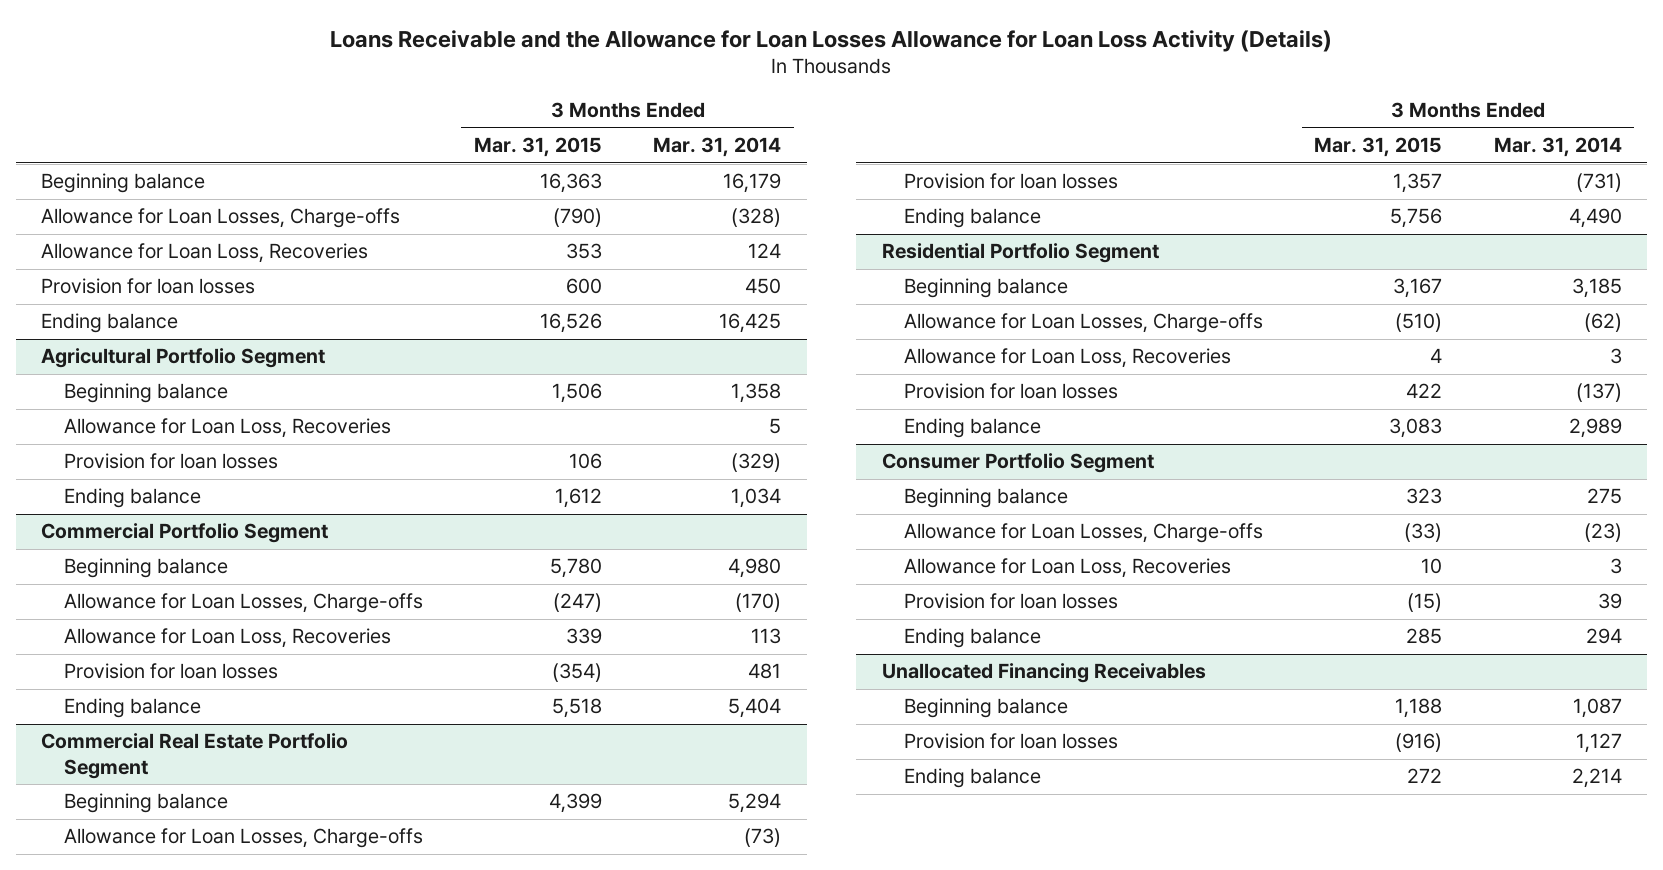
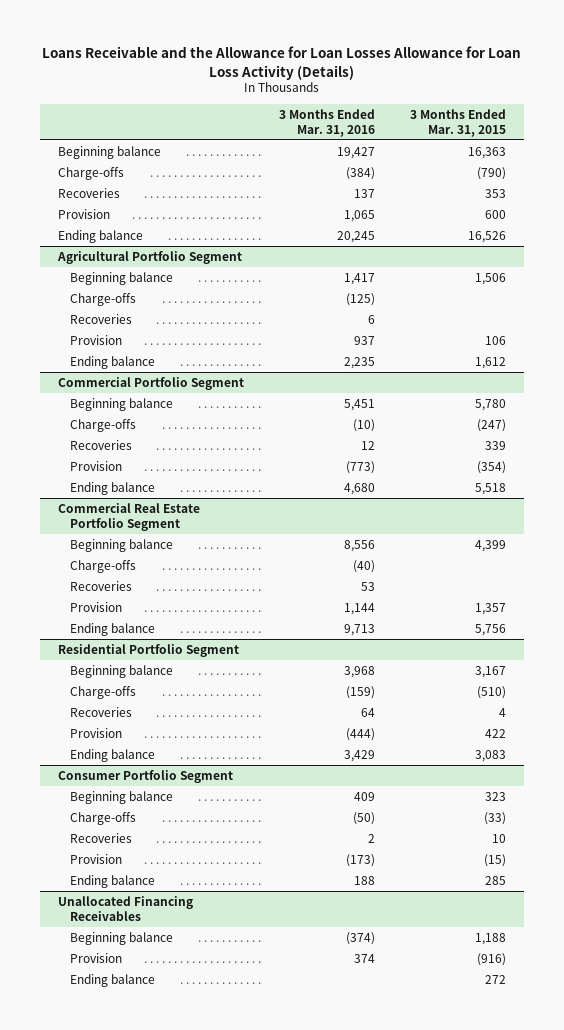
- | 3 Months Ended Mar. 31, 2015 | 3 Months Ended Mar. 31, 2014
+ | 3 Months Ended Mar. 31, 2016 | 3 Months Ended Mar. 31, 2015
- Allowance for Loan Losses, Charge-offs | (790) | (328)
- Allowance for Loan Loss, Recoveries | 353 | 124
- Provision for loan losses | 600 | 450
+ Charge-offs | (384) | (790)
+ Recoveries | 137 | 353
+ Provision | 1,065 | 600
@ Agricultural Portfolio Segment
- Allowance for Loan Loss, Recoveries | | 5
- Provision for loan losses | 106 | (329)
+ Charge-offs | (125) |
+ Recoveries | 6 |
+ Provision | 937 | 106
@ Commercial Portfolio Segment
- Allowance for Loan Losses, Charge-offs | (247) | (170)
- Allowance for Loan Loss, Recoveries | 339 | 113
- Provision for loan losses | (354) | 481
+ Charge-offs | (10) | (247)
+ Recoveries | 12 | 339
+ Provision | (773) | (354)
@ Commercial Real Estate Portfolio Segment
- Allowance for Loan Losses, Charge-offs | | (73)
- Provision for loan losses | 1,357 | (731)
+ Charge-offs | (40) |
+ Recoveries | 53 |
+ Provision | 1,144 | 1,357
@ Residential Portfolio Segment
- Allowance for Loan Losses, Charge-offs | (510) | (62)
- Allowance for Loan Loss, Recoveries | 4 | 3
- Provision for loan losses | 422 | (137)
+ Charge-offs | (159) | (510)
+ Recoveries | 64 | 4
+ Provision | (444) | 422
@ Consumer Portfolio Segment
- Allowance for Loan Losses, Charge-offs | (33) | (23)
- Allowance for Loan Loss, Recoveries | 10 | 3
- Provision for loan losses | (15) | 39
+ Charge-offs | (50) | (33)
+ Recoveries | 2 | 10
+ Provision | (173) | (15)
@ Unallocated Financing Receivables
- Provision for loan losses | (916) | 1,127
+ Provision | 374 | (916)

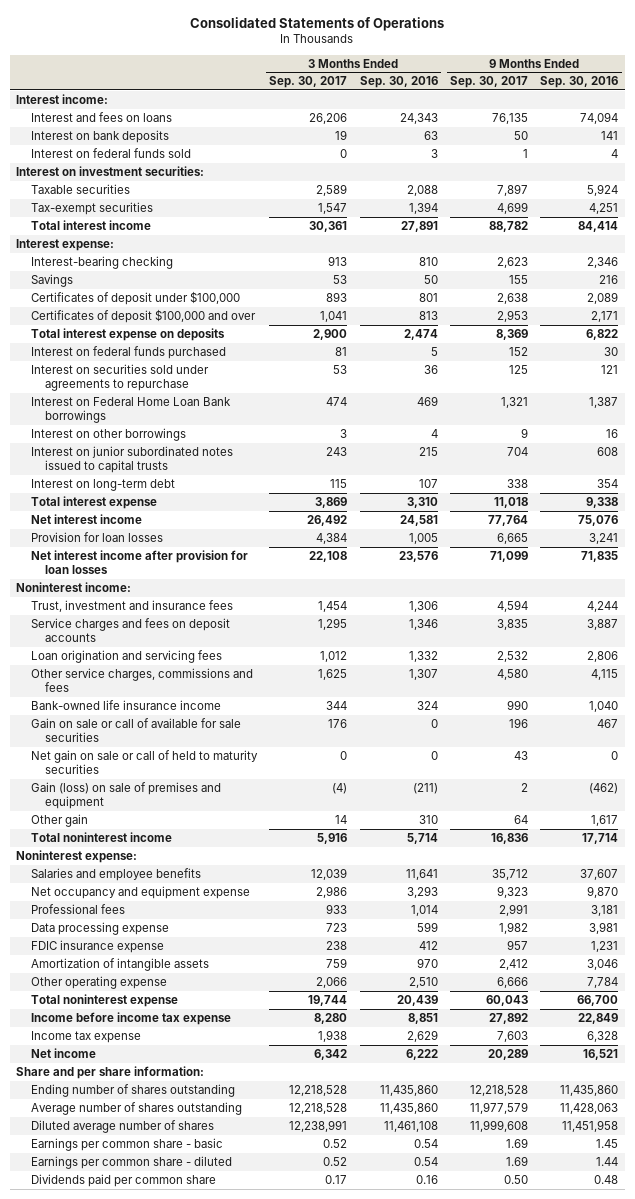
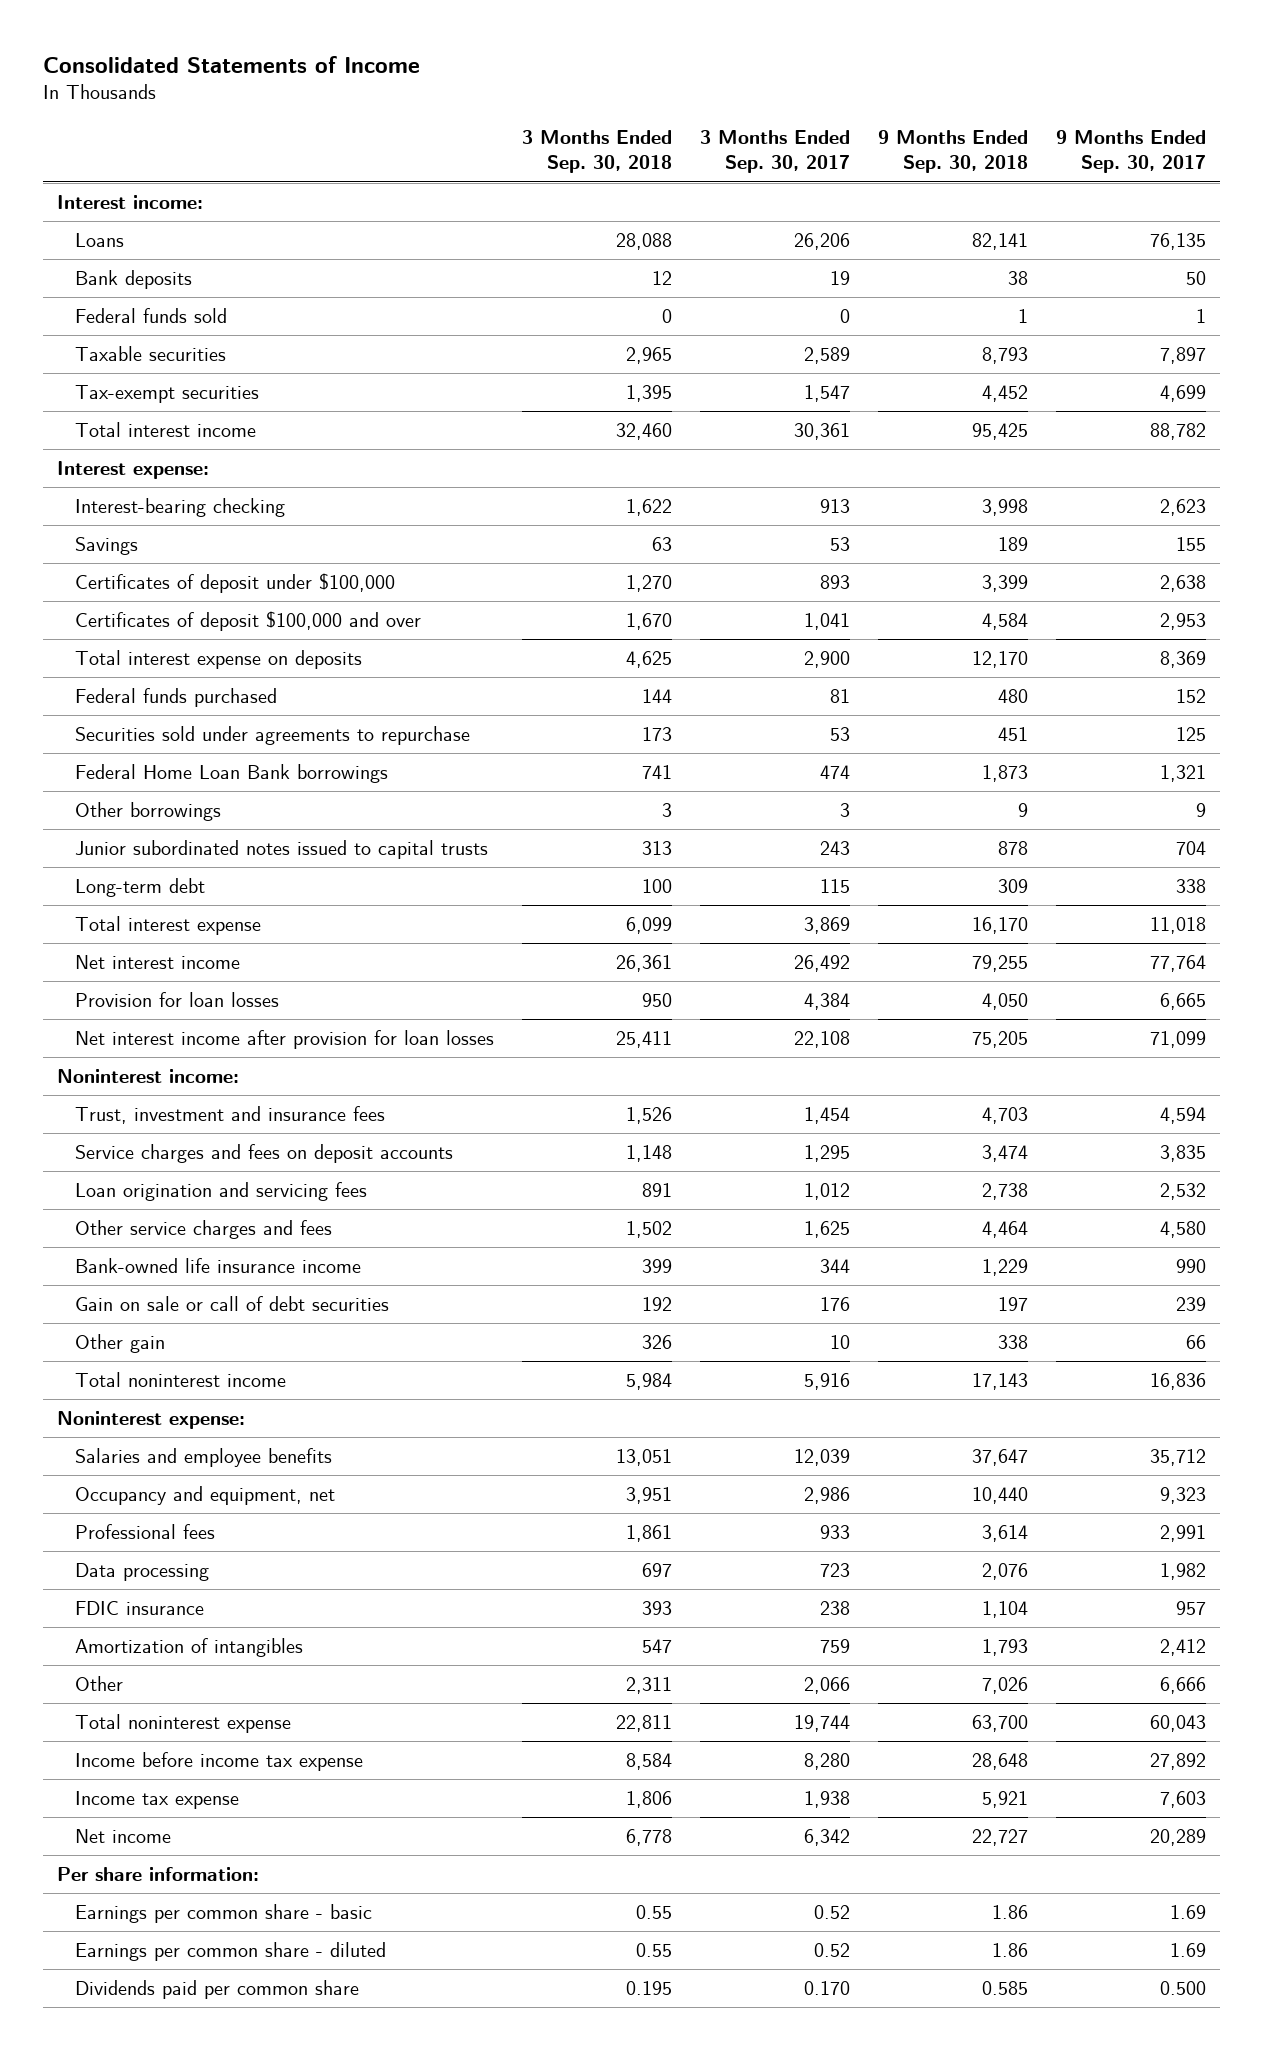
- Consolidated Statements of Operations
+ Consolidated Statements of Income
- | 3 Months Ended Sep. 30, 2017 | 3 Months Ended Sep. 30, 2016 | 9 Months Ended Sep. 30, 2017 | 9 Months Ended Sep. 30, 2016
+ | 3 Months Ended Sep. 30, 2018 | 3 Months Ended Sep. 30, 2017 | 9 Months Ended Sep. 30, 2018 | 9 Months Ended Sep. 30, 2017
- Interest and fees on loans | 26,206 | 24,343 | 76,135 | 74,094
- Interest on bank deposits | 19 | 63 | 50 | 141
- Interest on federal funds sold | 0 | 3 | 1 | 4
- Interest on investment securities:
+ Loans | 28,088 | 26,206 | 82,141 | 76,135
+ Bank deposits | 12 | 19 | 38 | 50
+ Federal funds sold | 0 | 0 | 1 | 1
- Interest on federal funds purchased | 81 | 5 | 152 | 30
- Interest on securities sold under agreements to repurchase | 53 | 36 | 125 | 121
- Interest on Federal Home Loan Bank borrowings | 474 | 469 | 1,321 | 1,387
- Interest on other borrowings | 3 | 4 | 9 | 16
- Interest on junior subordinated notes issued to capital trusts | 243 | 215 | 704 | 608
- Interest on long-term debt | 115 | 107 | 338 | 354
+ Federal funds purchased | 144 | 81 | 480 | 152
+ Securities sold under agreements to repurchase | 173 | 53 | 451 | 125
+ Federal Home Loan Bank borrowings | 741 | 474 | 1,873 | 1,321
+ Other borrowings | 3 | 3 | 9 | 9
+ Junior subordinated notes issued to capital trusts | 313 | 243 | 878 | 704
+ Long-term debt | 100 | 115 | 309 | 338
- Other service charges, commissions and fees | 1,625 | 1,307 | 4,580 | 4,115
+ Other service charges and fees | 1,502 | 1,625 | 4,464 | 4,580
- Gain on sale or call of available for sale securities | 176 | 0 | 196 | 467
- Net gain on sale or call of held to maturity securities | 0 | 0 | 43 | 0
- Gain (loss) on sale of premises and equipment | (4) | (211) | 2 | (462)
- Other gain | 14 | 310 | 64 | 1,617
+ Gain on sale or call of debt securities | 192 | 176 | 197 | 239
+ Other gain | 326 | 10 | 338 | 66
- Net occupancy and equipment expense | 2,986 | 3,293 | 9,323 | 9,870
+ Occupancy and equipment, net | 3,951 | 2,986 | 10,440 | 9,323
- Data processing expense | 723 | 599 | 1,982 | 3,981
- FDIC insurance expense | 238 | 412 | 957 | 1,231
- Amortization of intangible assets | 759 | 970 | 2,412 | 3,046
- Other operating expense | 2,066 | 2,510 | 6,666 | 7,784
+ Data processing | 697 | 723 | 2,076 | 1,982
+ FDIC insurance | 393 | 238 | 1,104 | 957
+ Amortization of intangibles | 547 | 759 | 1,793 | 2,412
+ Other | 2,311 | 2,066 | 7,026 | 6,666
- Share and per share information:
- Ending number of shares outstanding | 12,218,528 | 11,435,860 | 12,218,528 | 11,435,860
- Average number of shares outstanding | 12,218,528 | 11,435,860 | 11,977,579 | 11,428,063
- Diluted average number of shares | 12,238,991 | 11,461,108 | 11,999,608 | 11,451,958
+ Per share information:
- Dividends paid per common share | 0.17 | 0.16 | 0.50 | 0.48
+ Dividends paid per common share | 0.195 | 0.170 | 0.585 | 0.500

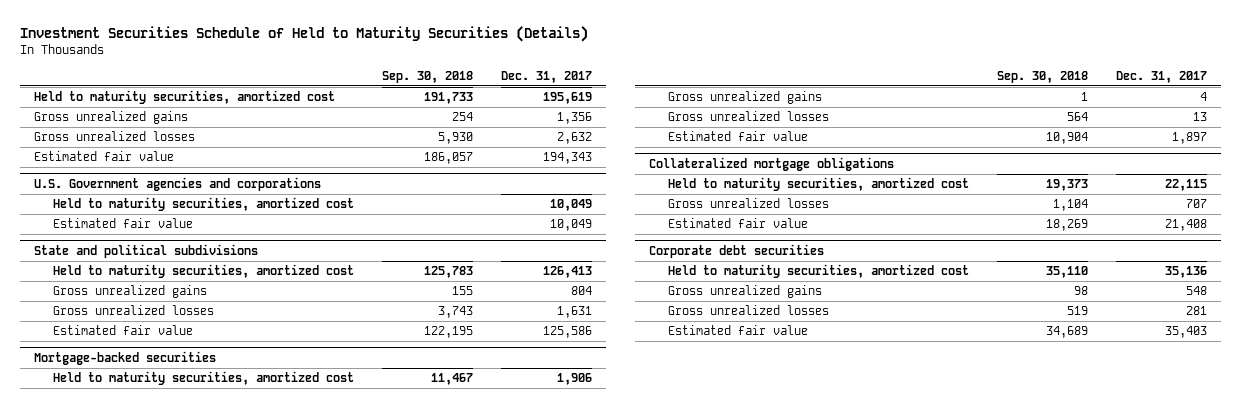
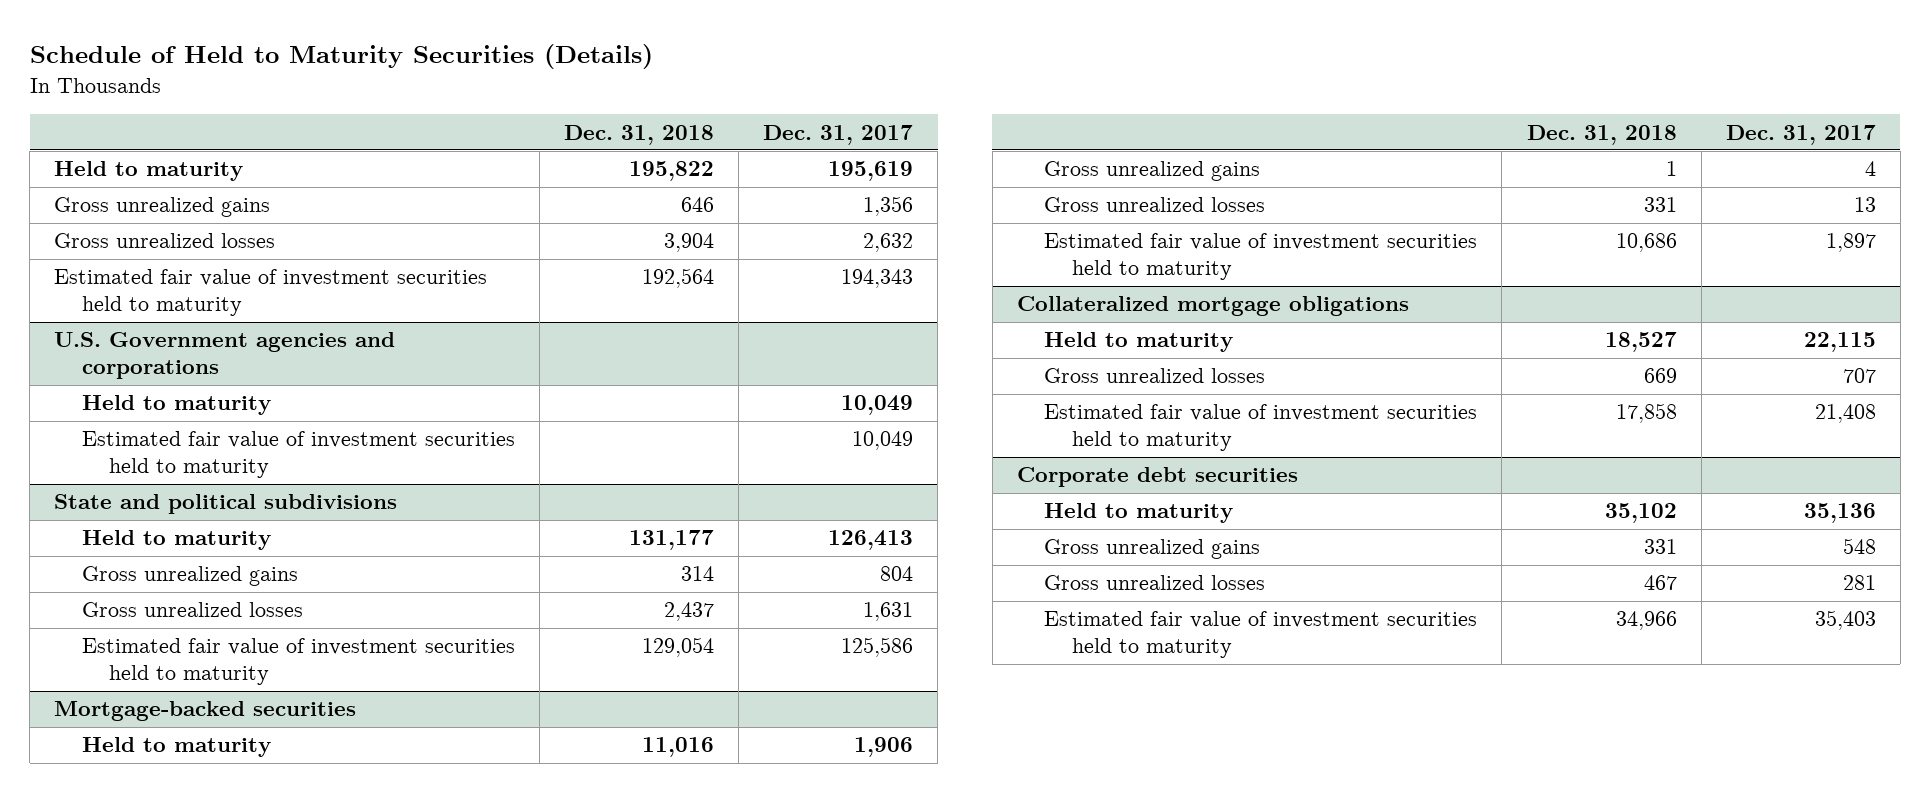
- Investment Securities Schedule of Held to Maturity Securities (Details)
+ Schedule of Held to Maturity Securities (Details)
- | Sep. 30, 2018 | Dec. 31, 2017
+ | Dec. 31, 2018 | Dec. 31, 2017
- Held to maturity securities, amortized cost | 191,733 | 195,619
+ Held to maturity | 195,822 | 195,619
- Estimated fair value | 186,057 | 194,343
+ Estimated fair value of investment securities held to maturity | 192,564 | 194,343
@ U.S. Government agencies and corporations
- Held to maturity securities, amortized cost | | 10,049
- Estimated fair value | | 10,049
+ Held to maturity | | 10,049
+ Estimated fair value of investment securities held to maturity | | 10,049
@ State and political subdivisions
- Held to maturity securities, amortized cost | 125,783 | 126,413
+ Held to maturity | 131,177 | 126,413
- Estimated fair value | 122,195 | 125,586
+ Estimated fair value of investment securities held to maturity | 129,054 | 125,586
@ Mortgage-backed securities
- Held to maturity securities, amortized cost | 11,467 | 1,906
+ Held to maturity | 11,016 | 1,906
- Estimated fair value | 10,904 | 1,897
+ Estimated fair value of investment securities held to maturity | 10,686 | 1,897
@ Collateralized mortgage obligations
- Held to maturity securities, amortized cost | 19,373 | 22,115
+ Held to maturity | 18,527 | 22,115
- Estimated fair value | 18,269 | 21,408
+ Estimated fair value of investment securities held to maturity | 17,858 | 21,408
@ Corporate debt securities
- Held to maturity securities, amortized cost | 35,110 | 35,136
+ Held to maturity | 35,102 | 35,136
- Estimated fair value | 34,689 | 35,403
+ Estimated fair value of investment securities held to maturity | 34,966 | 35,403

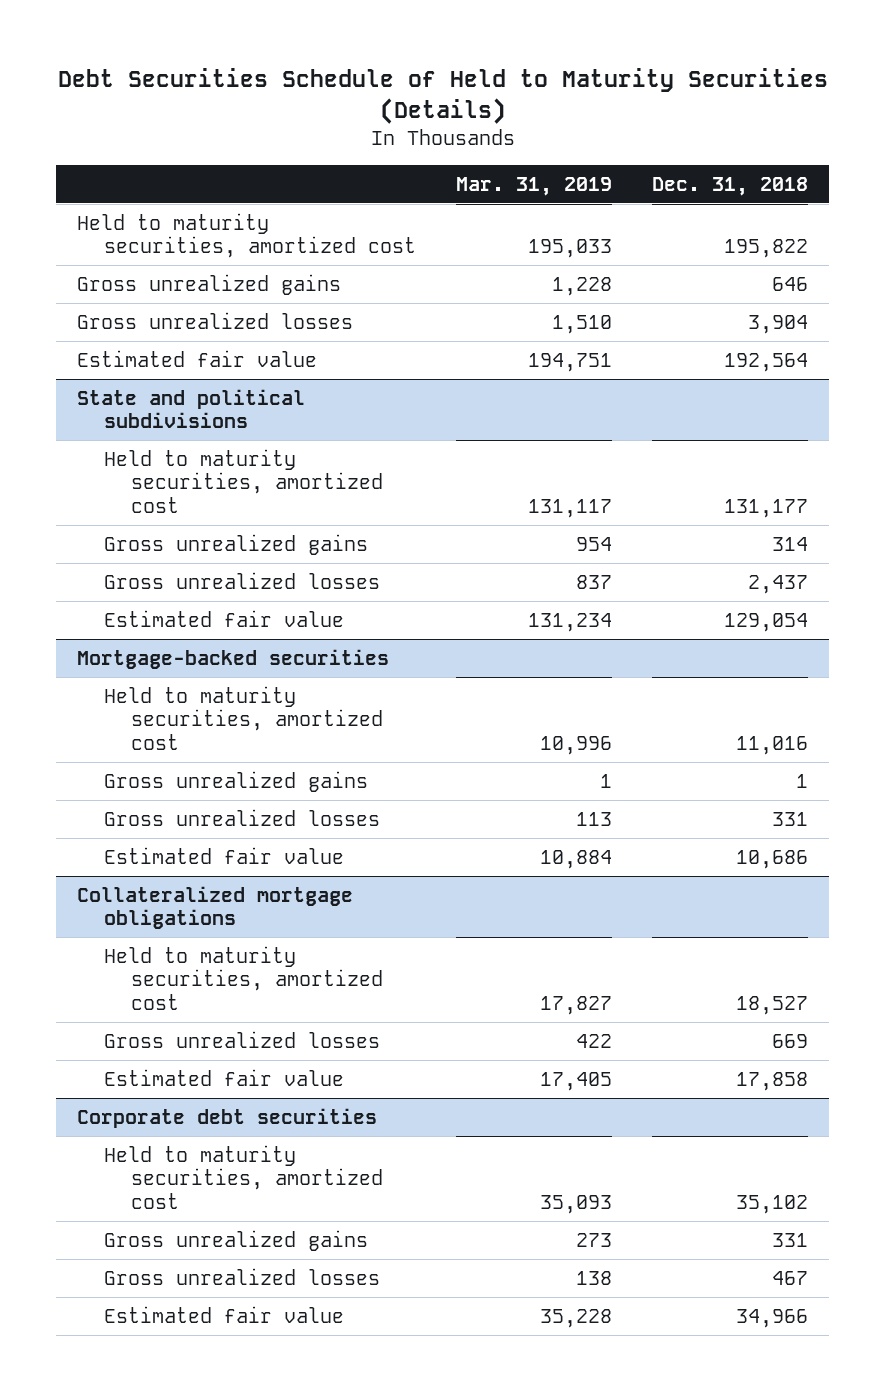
- Schedule of Held to Maturity Securities (Details)
+ Debt Securities Schedule of Held to Maturity Securities (Details)
- | Dec. 31, 2018 | Dec. 31, 2017
+ | Mar. 31, 2019 | Dec. 31, 2018
- Held to maturity | 195,822 | 195,619
+ Held to maturity securities, amortized cost | 195,033 | 195,822
- Estimated fair value of investment securities held to maturity | 192,564 | 194,343
- U.S. Government agencies and corporations
- Held to maturity | | 10,049
- Estimated fair value of investment securities held to maturity | | 10,049
+ Estimated fair value | 194,751 | 192,564
@ State and political subdivisions
- Held to maturity | 131,177 | 126,413
+ Held to maturity securities, amortized cost | 131,117 | 131,177
- Estimated fair value of investment securities held to maturity | 129,054 | 125,586
+ Estimated fair value | 131,234 | 129,054
@ Mortgage-backed securities
- Held to maturity | 11,016 | 1,906
+ Held to maturity securities, amortized cost | 10,996 | 11,016
- Estimated fair value of investment securities held to maturity | 10,686 | 1,897
+ Estimated fair value | 10,884 | 10,686
@ Collateralized mortgage obligations
- Held to maturity | 18,527 | 22,115
+ Held to maturity securities, amortized cost | 17,827 | 18,527
- Estimated fair value of investment securities held to maturity | 17,858 | 21,408
+ Estimated fair value | 17,405 | 17,858
@ Corporate debt securities
- Held to maturity | 35,102 | 35,136
+ Held to maturity securities, amortized cost | 35,093 | 35,102
- Estimated fair value of investment securities held to maturity | 34,966 | 35,403
+ Estimated fair value | 35,228 | 34,966

